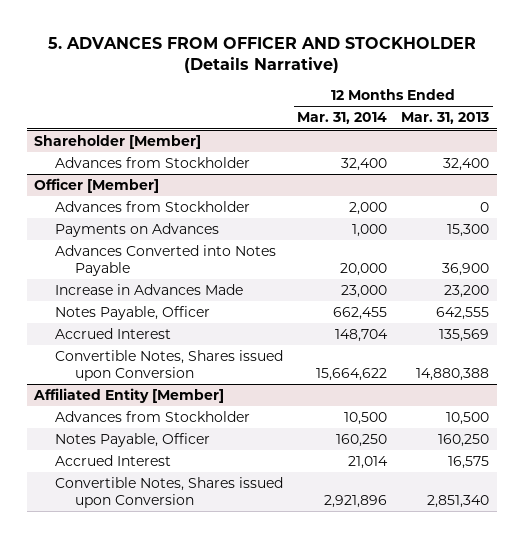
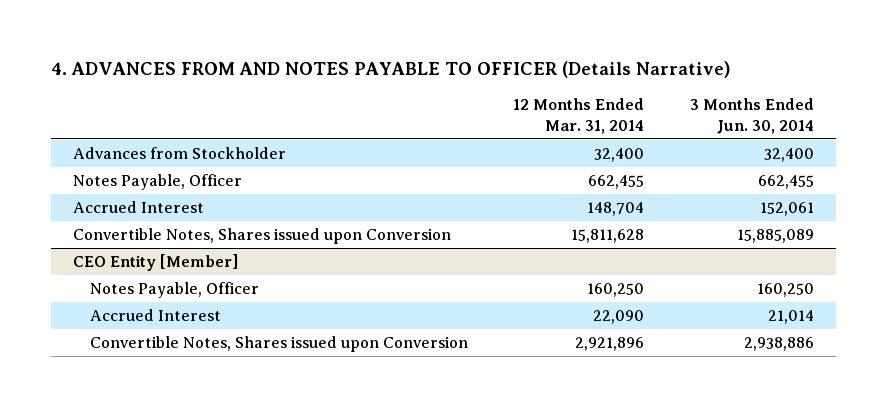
- 5. ADVANCES FROM OFFICER AND STOCKHOLDER (Details Narrative)
+ 4. ADVANCES FROM AND NOTES PAYABLE TO OFFICER (Details Narrative)
- | 12 Months Ended Mar. 31, 2014 | 12 Months Ended Mar. 31, 2013
+ | 12 Months Ended Mar. 31, 2014 | 3 Months Ended Jun. 30, 2014
- Shareholder [Member]
- Officer [Member]
- Advances from Stockholder | 2,000 | 0
- Payments on Advances | 1,000 | 15,300
- Advances Converted into Notes Payable | 20,000 | 36,900
- Increase in Advances Made | 23,000 | 23,200
- Convertible Notes, Shares issued upon Conversion | 15,664,622 | 14,880,388
- Affiliated Entity [Member]
- Advances from Stockholder | 10,500 | 10,500
+ Convertible Notes, Shares issued upon Conversion | 15,811,628 | 15,885,089
+ CEO Entity [Member]
- Accrued Interest | 21,014 | 16,575
+ Accrued Interest | 22,090 | 21,014

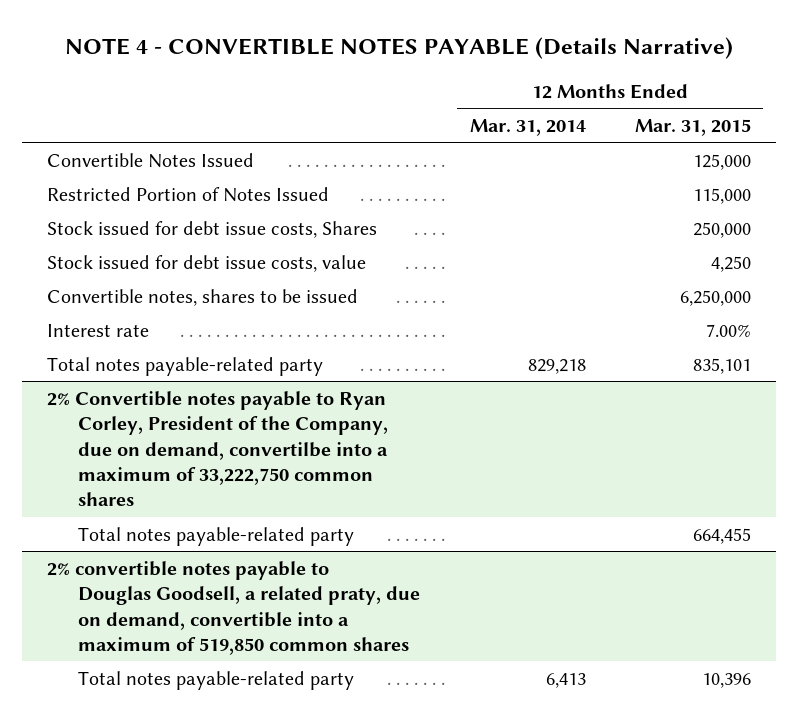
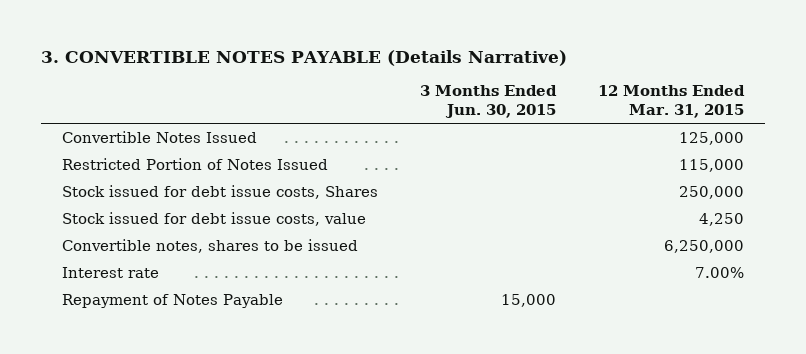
- NOTE 4 - CONVERTIBLE NOTES PAYABLE (Details Narrative)
+ 3. CONVERTIBLE NOTES PAYABLE (Details Narrative)
- | 12 Months Ended Mar. 31, 2014 | 12 Months Ended Mar. 31, 2015
+ | 3 Months Ended Jun. 30, 2015 | 12 Months Ended Mar. 31, 2015
- Total notes payable-related party | 829,218 | 835,101
- 2% Convertible notes payable to Ryan Corley, President of the Company, due on demand, convertilbe into a maximum of 33,222,750 common shares
- Total notes payable-related party | | 664,455
- 2% convertible notes payable to Douglas Goodsell, a related praty, due on demand, convertible into a maximum of 519,850 common shares
- Total notes payable-related party | 6,413 | 10,396
+ Repayment of Notes Payable | 15,000 |

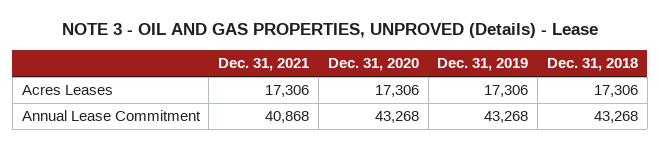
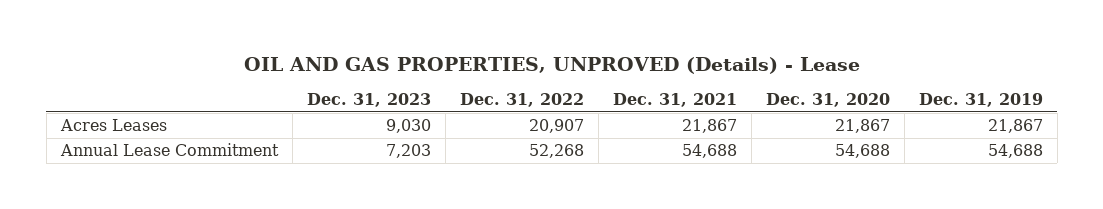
- NOTE 3 - OIL AND GAS PROPERTIES, UNPROVED (Details) - Lease
+ OIL AND GAS PROPERTIES, UNPROVED (Details) - Lease
- | Dec. 31, 2021 | Dec. 31, 2020 | Dec. 31, 2019 | Dec. 31, 2018
+ | Dec. 31, 2023 | Dec. 31, 2022 | Dec. 31, 2021 | Dec. 31, 2020 | Dec. 31, 2019
- Acres Leases | 17,306 | 17,306 | 17,306 | 17,306
- Annual Lease Commitment | 40,868 | 43,268 | 43,268 | 43,268
+ Acres Leases | 9,030 | 20,907 | 21,867 | 21,867 | 21,867
+ Annual Lease Commitment | 7,203 | 52,268 | 54,688 | 54,688 | 54,688

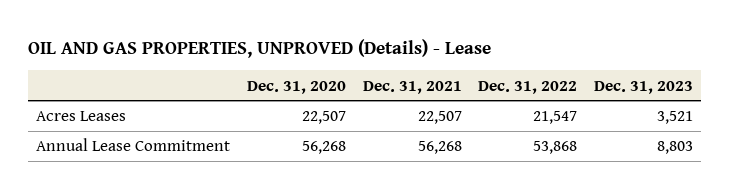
- | Dec. 31, 2023 | Dec. 31, 2022 | Dec. 31, 2021 | Dec. 31, 2020 | Dec. 31, 2019
+ | Dec. 31, 2020 | Dec. 31, 2021 | Dec. 31, 2022 | Dec. 31, 2023
- Acres Leases | 9,030 | 20,907 | 21,867 | 21,867 | 21,867
- Annual Lease Commitment | 7,203 | 52,268 | 54,688 | 54,688 | 54,688
+ Acres Leases | 22,507 | 22,507 | 21,547 | 3,521
+ Annual Lease Commitment | 56,268 | 56,268 | 53,868 | 8,803

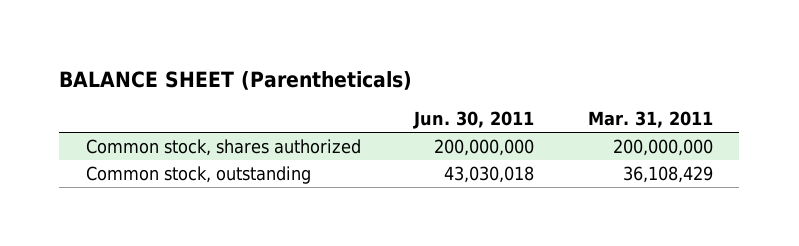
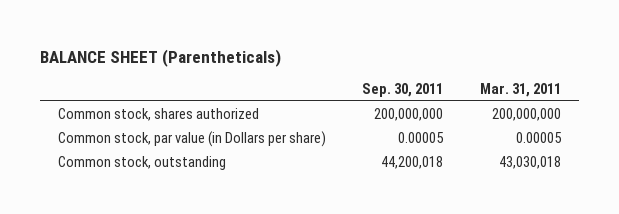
- | Jun. 30, 2011 | Mar. 31, 2011
+ | Sep. 30, 2011 | Mar. 31, 2011
- Common stock, outstanding | 43,030,018 | 36,108,429
+ Common stock, par value (in Dollars per share) | 0.00005 | 0.00005
+ Common stock, outstanding | 44,200,018 | 43,030,018

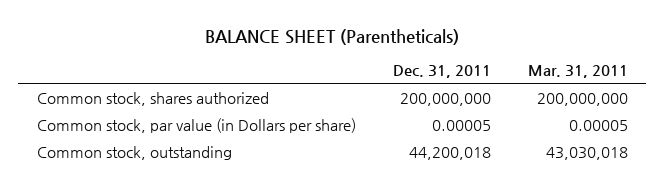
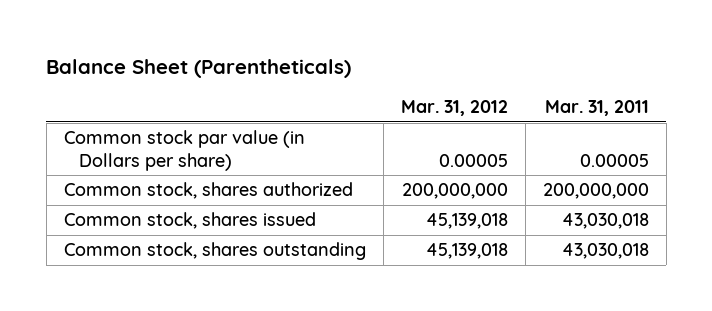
- BALANCE SHEET (Parentheticals)
+ Balance Sheet (Parentheticals)
- | Dec. 31, 2011 | Mar. 31, 2011
+ | Mar. 31, 2012 | Mar. 31, 2011
+ Common stock par value (in Dollars per share) | 0.00005 | 0.00005
- Common stock, par value (in Dollars per share) | 0.00005 | 0.00005
- Common stock, outstanding | 44,200,018 | 43,030,018
+ Common stock, shares issued | 45,139,018 | 43,030,018
+ Common stock, shares outstanding | 45,139,018 | 43,030,018

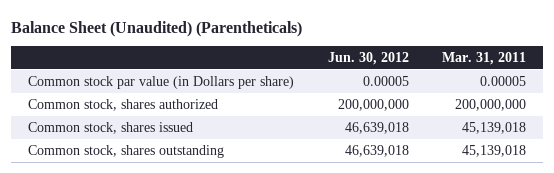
- Balance Sheet (Parentheticals)
+ Balance Sheet (Unaudited) (Parentheticals)
- | Mar. 31, 2012 | Mar. 31, 2011
+ | Jun. 30, 2012 | Mar. 31, 2011
- Common stock, shares issued | 45,139,018 | 43,030,018
- Common stock, shares outstanding | 45,139,018 | 43,030,018
+ Common stock, shares issued | 46,639,018 | 45,139,018
+ Common stock, shares outstanding | 46,639,018 | 45,139,018

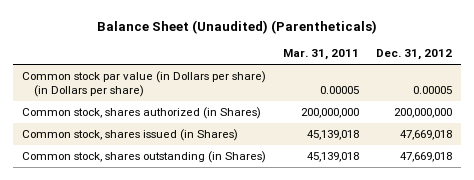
- | Jun. 30, 2012 | Mar. 31, 2011
+ | Mar. 31, 2011 | Dec. 31, 2012
- Common stock par value (in Dollars per share) | 0.00005 | 0.00005
- Common stock, shares authorized | 200,000,000 | 200,000,000
- Common stock, shares issued | 46,639,018 | 45,139,018
- Common stock, shares outstanding | 46,639,018 | 45,139,018
+ Common stock par value (in Dollars per share) (in Dollars per share) | 0.00005 | 0.00005
+ Common stock, shares authorized (in Shares) | 200,000,000 | 200,000,000
+ Common stock, shares issued (in Shares) | 45,139,018 | 47,669,018
+ Common stock, shares outstanding (in Shares) | 45,139,018 | 47,669,018

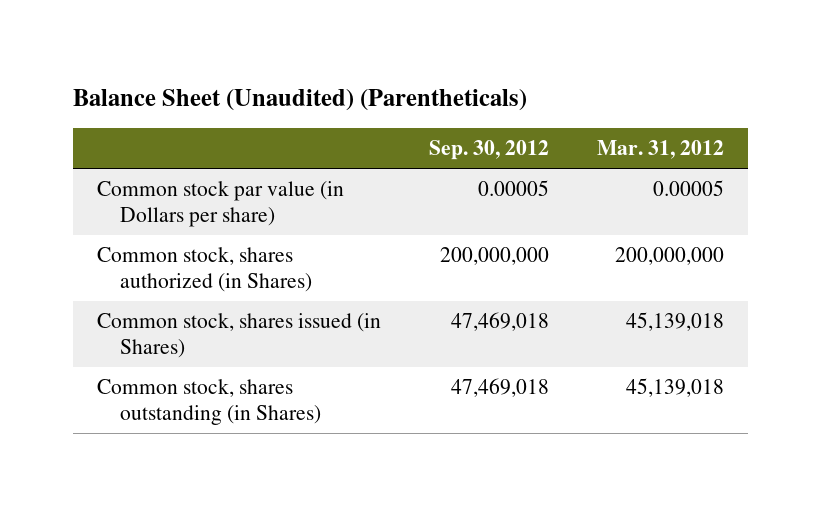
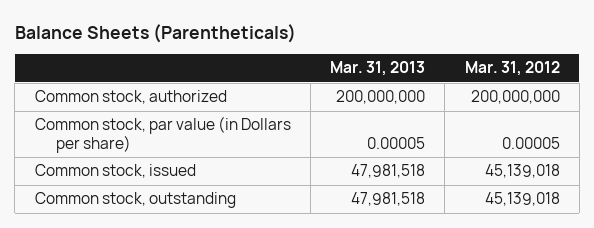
- Balance Sheet (Unaudited) (Parentheticals)
+ Balance Sheets (Parentheticals)
- | Sep. 30, 2012 | Mar. 31, 2012
+ | Mar. 31, 2013 | Mar. 31, 2012
- Common stock par value (in Dollars per share) | 0.00005 | 0.00005
- Common stock, shares authorized (in Shares) | 200,000,000 | 200,000,000
- Common stock, shares issued (in Shares) | 47,469,018 | 45,139,018
- Common stock, shares outstanding (in Shares) | 47,469,018 | 45,139,018
+ Common stock, authorized | 200,000,000 | 200,000,000
+ Common stock, par value (in Dollars per share) | 0.00005 | 0.00005
+ Common stock, issued | 47,981,518 | 45,139,018
+ Common stock, outstanding | 47,981,518 | 45,139,018

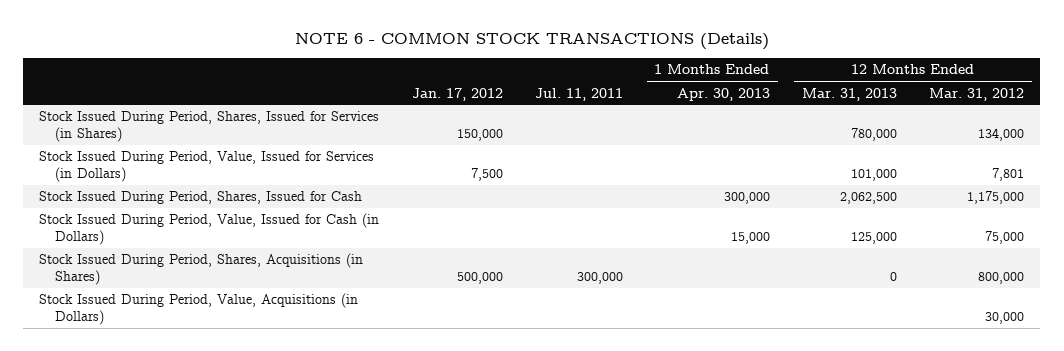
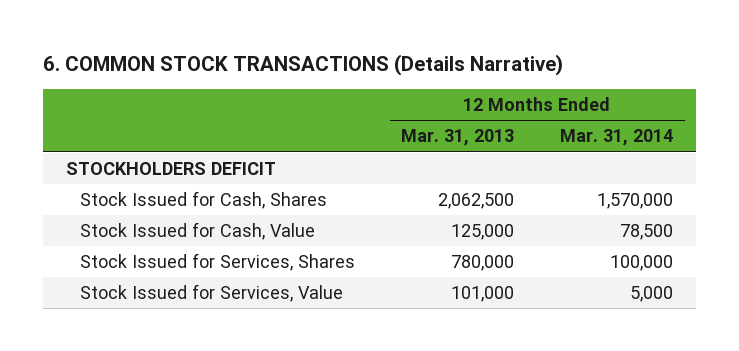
- NOTE 6 - COMMON STOCK TRANSACTIONS (Details)
+ 6. COMMON STOCK TRANSACTIONS (Details Narrative)
- | Jan. 17, 2012 | Jul. 11, 2011 | 1 Months Ended Apr. 30, 2013 | 12 Months Ended Mar. 31, 2013 | 12 Months Ended Mar. 31, 2012
+ | 12 Months Ended Mar. 31, 2013 | 12 Months Ended Mar. 31, 2014
- Stock Issued During Period, Shares, Issued for Services (in Shares) | 150,000 | | | 780,000 | 134,000
- Stock Issued During Period, Value, Issued for Services (in Dollars) | 7,500 | | | 101,000 | 7,801
- Stock Issued During Period, Shares, Issued for Cash | | | 300,000 | 2,062,500 | 1,175,000
- Stock Issued During Period, Value, Issued for Cash (in Dollars) | | | 15,000 | 125,000 | 75,000
- Stock Issued During Period, Shares, Acquisitions (in Shares) | 500,000 | 300,000 | | 0 | 800,000
- Stock Issued During Period, Value, Acquisitions (in Dollars) | | | | | 30,000
+ STOCKHOLDERS DEFICIT
+ Stock Issued for Cash, Shares | 2,062,500 | 1,570,000
+ Stock Issued for Cash, Value | 125,000 | 78,500
+ Stock Issued for Services, Shares | 780,000 | 100,000
+ Stock Issued for Services, Value | 101,000 | 5,000

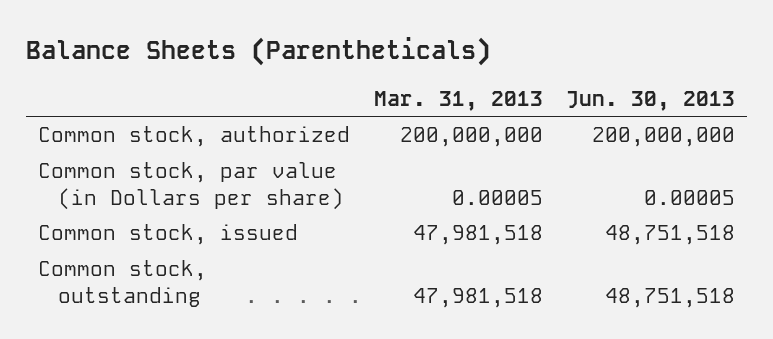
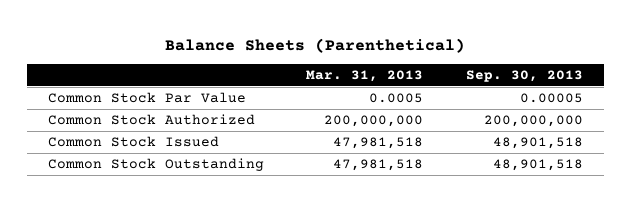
- Balance Sheets (Parentheticals)
+ Balance Sheets (Parenthetical)
- | Mar. 31, 2013 | Jun. 30, 2013
+ | Mar. 31, 2013 | Sep. 30, 2013
- Common stock, authorized | 200,000,000 | 200,000,000
- Common stock, par value (in Dollars per share) | 0.00005 | 0.00005
- Common stock, issued | 47,981,518 | 48,751,518
- Common stock, outstanding | 47,981,518 | 48,751,518
+ Common Stock Par Value | 0.0005 | 0.00005
+ Common Stock Authorized | 200,000,000 | 200,000,000
+ Common Stock Issued | 47,981,518 | 48,901,518
+ Common Stock Outstanding | 47,981,518 | 48,901,518

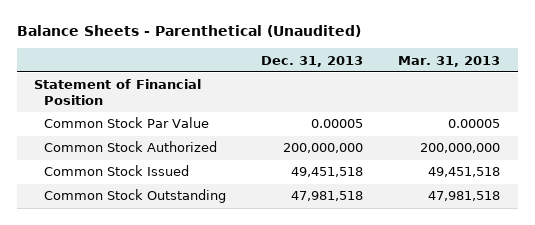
- Balance Sheets (Parenthetical)
+ Balance Sheets - Parenthetical (Unaudited)
- | Mar. 31, 2013 | Sep. 30, 2013
+ | Dec. 31, 2013 | Mar. 31, 2013
- Common Stock Par Value | 0.0005 | 0.00005
+ Statement of Financial Position
+ Common Stock Par Value | 0.00005 | 0.00005
- Common Stock Issued | 47,981,518 | 48,901,518
+ Common Stock Issued | 49,451,518 | 49,451,518

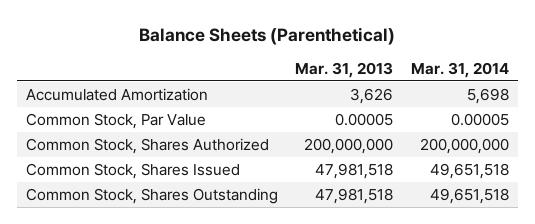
- Balance Sheets - Parenthetical (Unaudited)
+ Balance Sheets (Parenthetical)
- | Dec. 31, 2013 | Mar. 31, 2013
+ | Mar. 31, 2013 | Mar. 31, 2014
- Statement of Financial Position
- Common Stock Par Value | 0.00005 | 0.00005
- Common Stock Authorized | 200,000,000 | 200,000,000
- Common Stock Issued | 49,451,518 | 49,451,518
- Common Stock Outstanding | 47,981,518 | 47,981,518
+ Accumulated Amortization | 3,626 | 5,698
+ Common Stock, Par Value | 0.00005 | 0.00005
+ Common Stock, Shares Authorized | 200,000,000 | 200,000,000
+ Common Stock, Shares Issued | 47,981,518 | 49,651,518
+ Common Stock, Shares Outstanding | 47,981,518 | 49,651,518

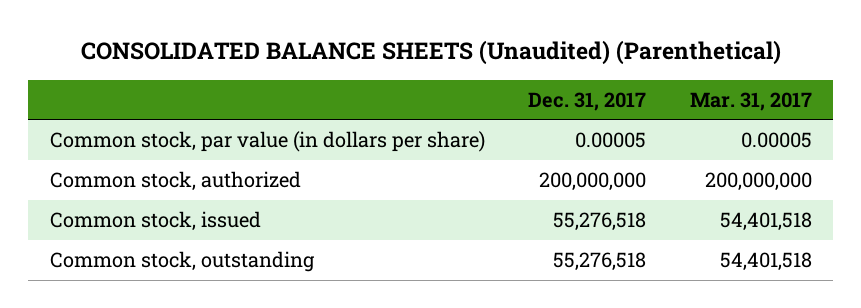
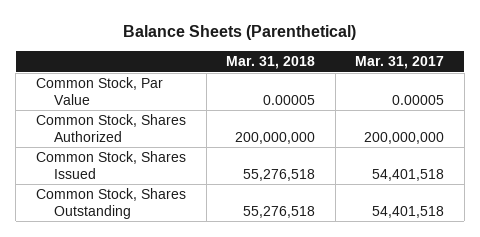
- CONSOLIDATED BALANCE SHEETS (Unaudited) (Parenthetical)
+ Balance Sheets (Parenthetical)
- | Dec. 31, 2017 | Mar. 31, 2017
+ | Mar. 31, 2018 | Mar. 31, 2017
- Common stock, par value (in dollars per share) | 0.00005 | 0.00005
- Common stock, authorized | 200,000,000 | 200,000,000
- Common stock, issued | 55,276,518 | 54,401,518
- Common stock, outstanding | 55,276,518 | 54,401,518
+ Common Stock, Par Value | 0.00005 | 0.00005
+ Common Stock, Shares Authorized | 200,000,000 | 200,000,000
+ Common Stock, Shares Issued | 55,276,518 | 54,401,518
+ Common Stock, Shares Outstanding | 55,276,518 | 54,401,518

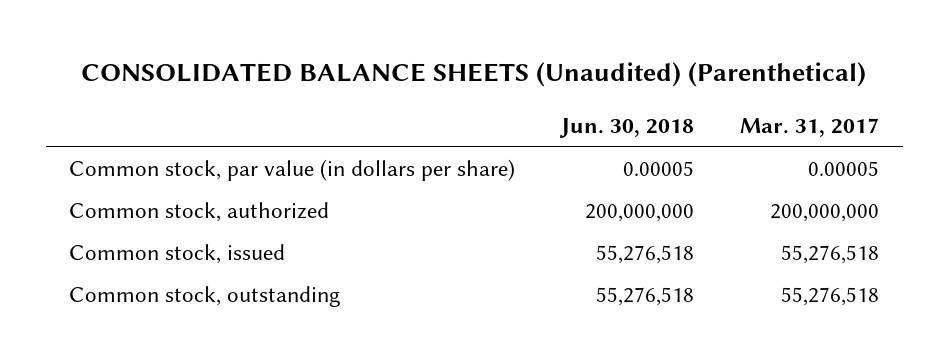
- Balance Sheets (Parenthetical)
+ CONSOLIDATED BALANCE SHEETS (Unaudited) (Parenthetical)
- | Mar. 31, 2018 | Mar. 31, 2017
+ | Jun. 30, 2018 | Mar. 31, 2017
- Common Stock, Par Value | 0.00005 | 0.00005
- Common Stock, Shares Authorized | 200,000,000 | 200,000,000
- Common Stock, Shares Issued | 55,276,518 | 54,401,518
- Common Stock, Shares Outstanding | 55,276,518 | 54,401,518
+ Common stock, par value (in dollars per share) | 0.00005 | 0.00005
+ Common stock, authorized | 200,000,000 | 200,000,000
+ Common stock, issued | 55,276,518 | 55,276,518
+ Common stock, outstanding | 55,276,518 | 55,276,518

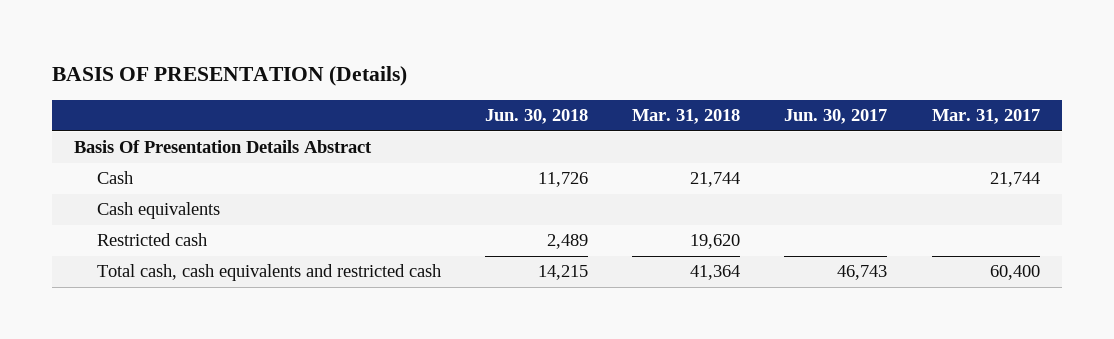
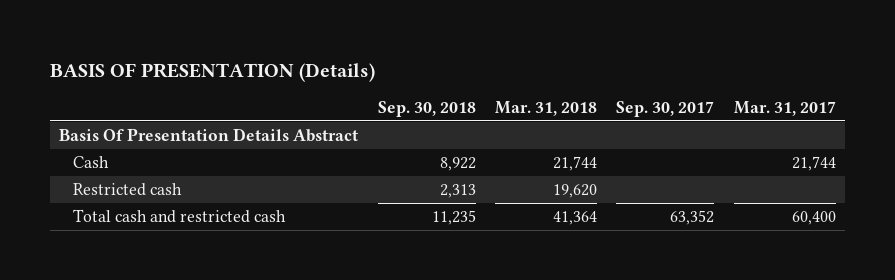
- | Jun. 30, 2018 | Mar. 31, 2018 | Jun. 30, 2017 | Mar. 31, 2017
+ | Sep. 30, 2018 | Mar. 31, 2018 | Sep. 30, 2017 | Mar. 31, 2017
- Cash equivalents
- Total cash, cash equivalents and restricted cash | 14,215 | 41,364 | 46,743 | 60,400
+ Total cash and restricted cash | 11,235 | 41,364 | 63,352 | 60,400

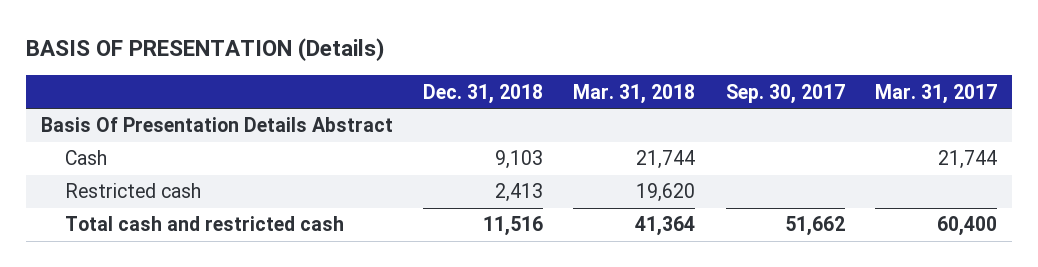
- | Sep. 30, 2018 | Mar. 31, 2018 | Sep. 30, 2017 | Mar. 31, 2017
+ | Dec. 31, 2018 | Mar. 31, 2018 | Sep. 30, 2017 | Mar. 31, 2017
- Total cash and restricted cash | 11,235 | 41,364 | 63,352 | 60,400
+ Total cash and restricted cash | 11,516 | 41,364 | 51,662 | 60,400

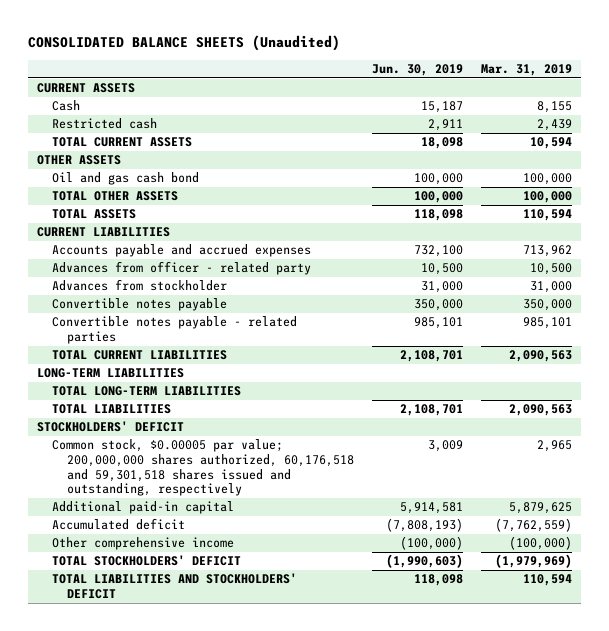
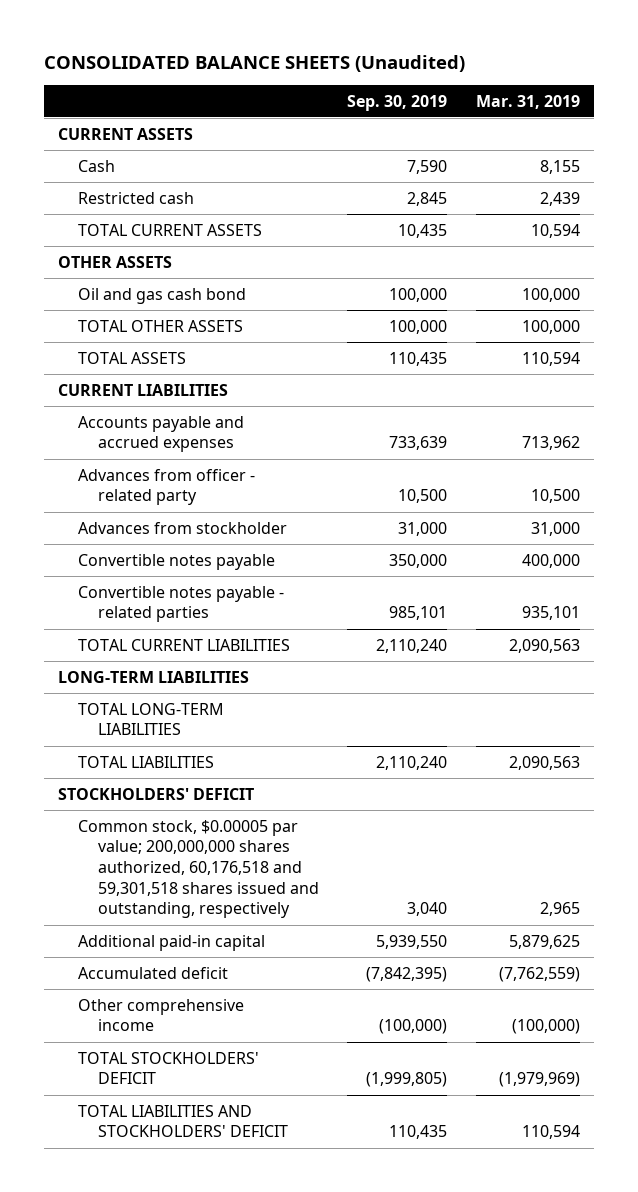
- | Jun. 30, 2019 | Mar. 31, 2019
+ | Sep. 30, 2019 | Mar. 31, 2019
- Convertible notes payable | 350,000 | 350,000
- Convertible notes payable - related parties | 985,101 | 985,101
+ Convertible notes payable | 350,000 | 400,000
+ Convertible notes payable - related parties | 985,101 | 935,101

